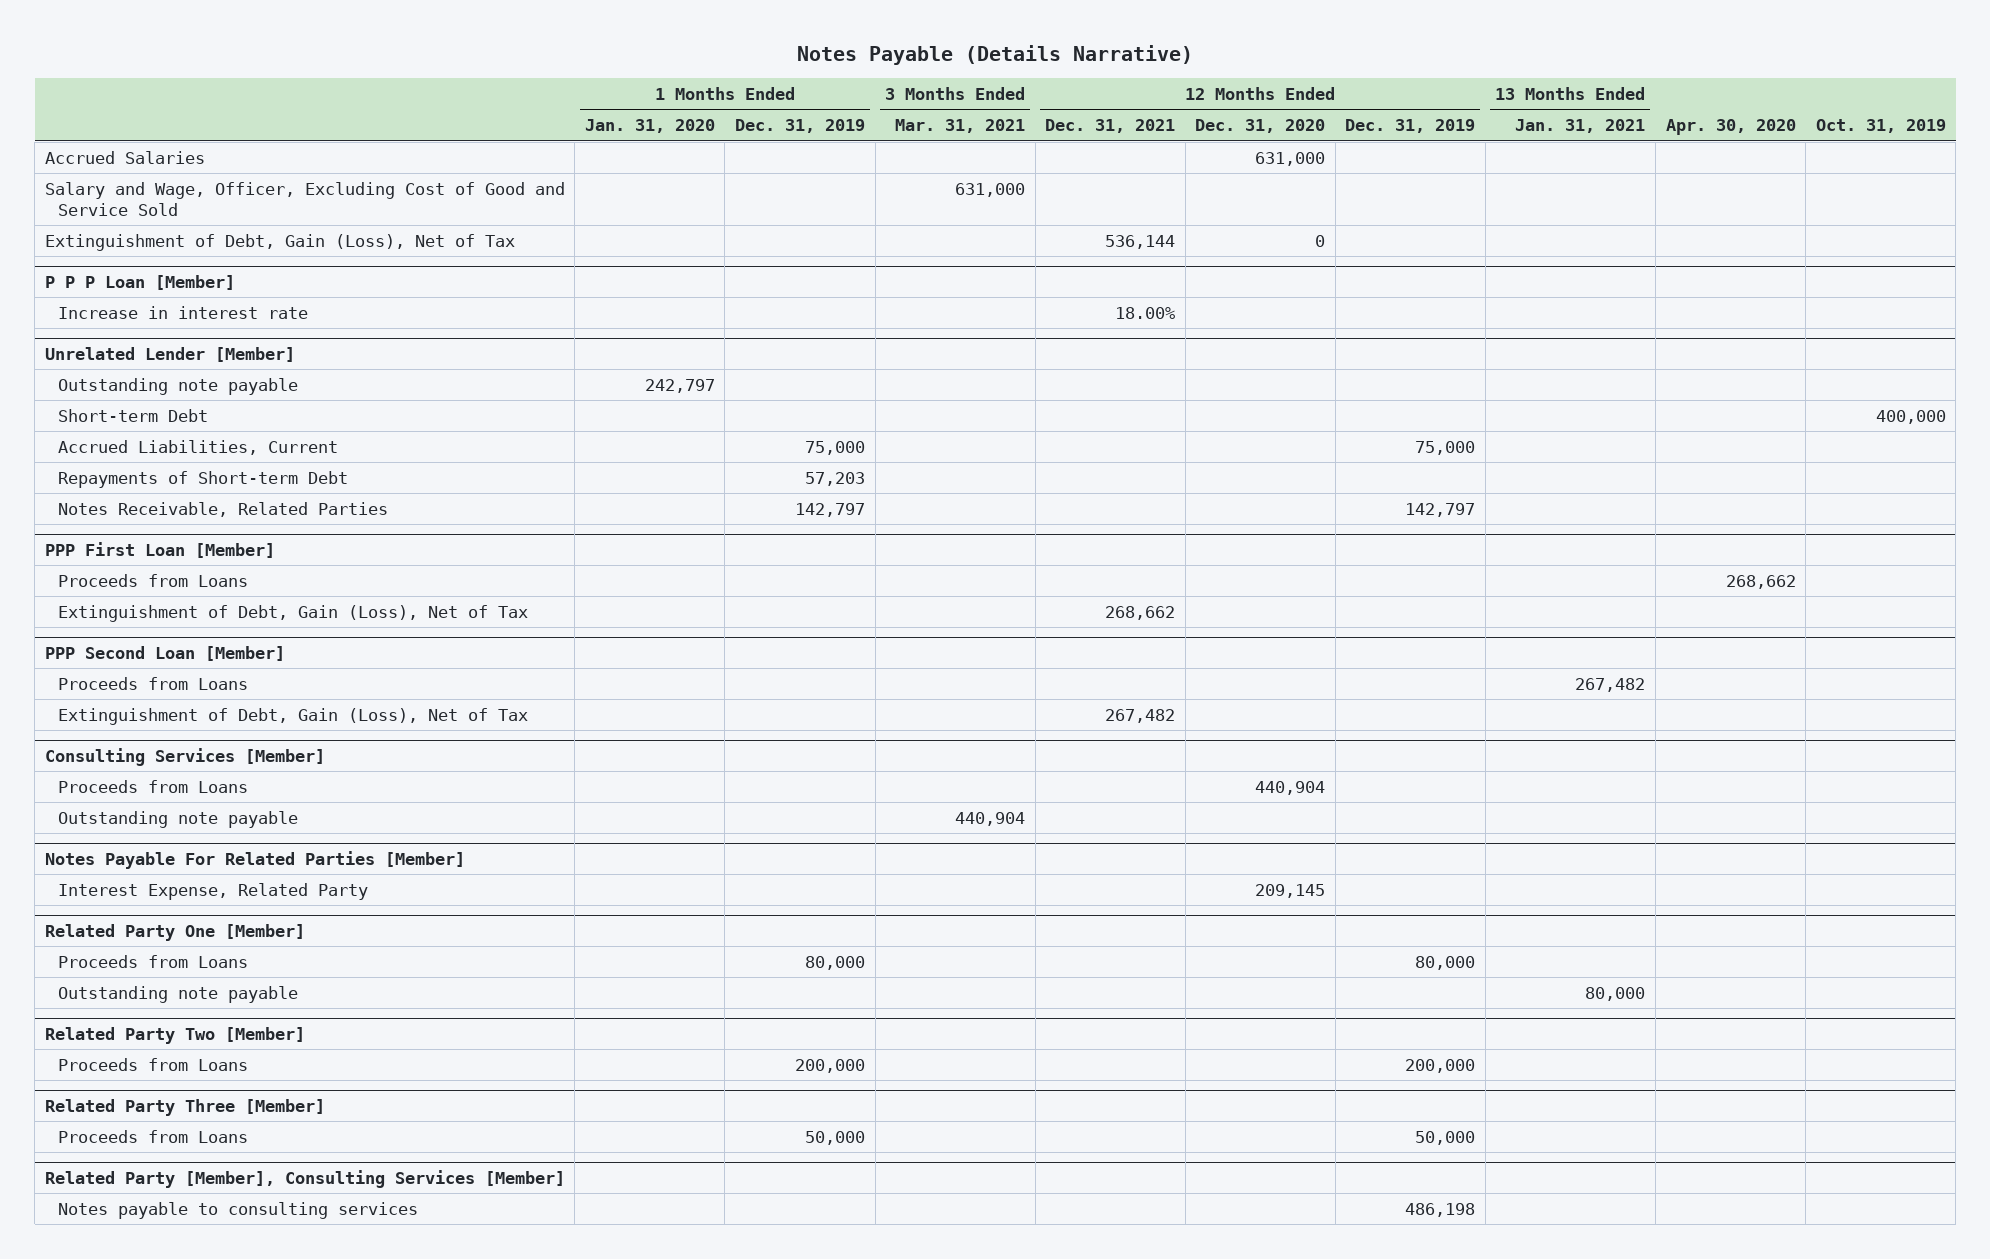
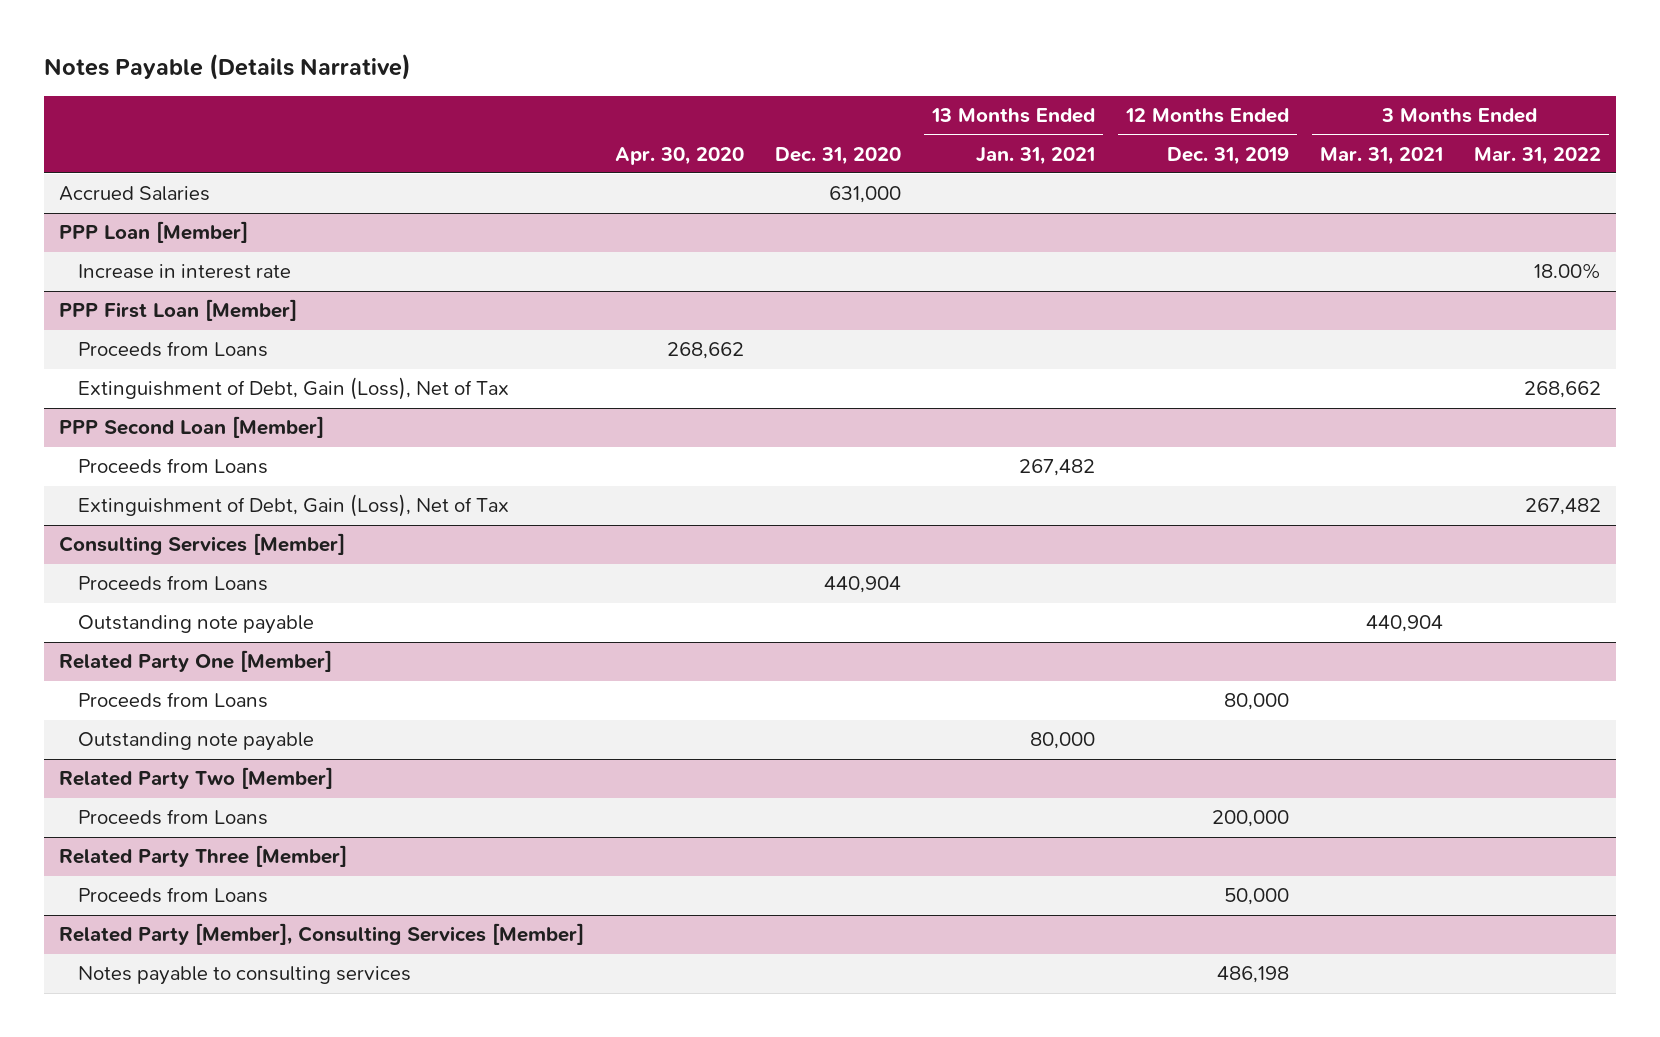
- | 1 Months Ended Jan. 31, 2020 | 1 Months Ended Dec. 31, 2019 | 3 Months Ended Mar. 31, 2021 | 12 Months Ended Dec. 31, 2021 | 12 Months Ended Dec. 31, 2020 | 12 Months Ended Dec. 31, 2019 | 13 Months Ended Jan. 31, 2021 | Apr. 30, 2020 | Oct. 31, 2019
+ | Apr. 30, 2020 | Dec. 31, 2020 | 13 Months Ended Jan. 31, 2021 | 12 Months Ended Dec. 31, 2019 | 3 Months Ended Mar. 31, 2021 | 3 Months Ended Mar. 31, 2022
- Salary and Wage, Officer, Excluding Cost of Good and Service Sold | | | 631,000 | | | | | |
- Extinguishment of Debt, Gain (Loss), Net of Tax | | | | 536,144 | 0 | | | |
- P P P Loan [Member]
+ PPP Loan [Member]
- Unrelated Lender [Member]
- Outstanding note payable | 242,797 | | | | | | | |
- Short-term Debt | | | | | | | | | 400,000
- Accrued Liabilities, Current | | 75,000 | | | | 75,000 | | |
- Repayments of Short-term Debt | | 57,203 | | | | | | |
- Notes Receivable, Related Parties | | 142,797 | | | | 142,797 | | |
- Notes Payable For Related Parties [Member]
- Interest Expense, Related Party | | | | | 209,145 | | | |

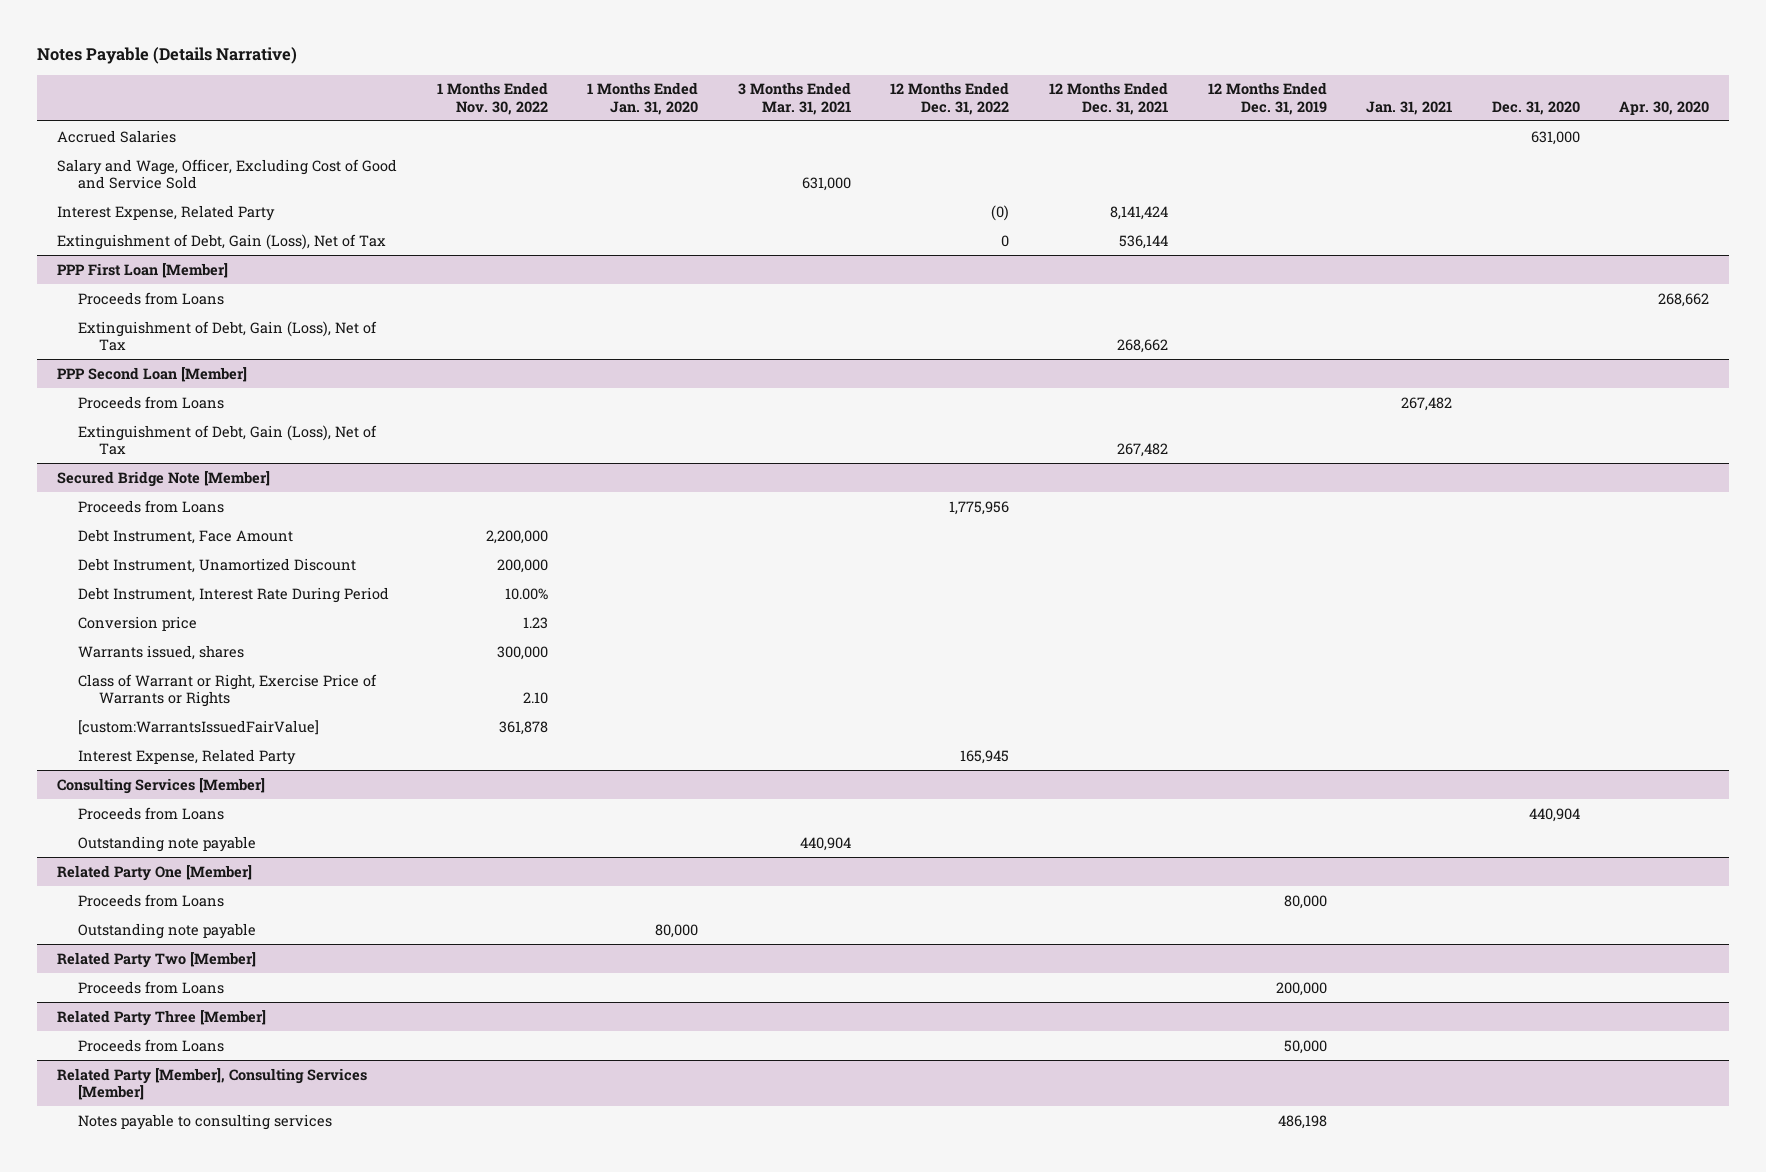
- | Apr. 30, 2020 | Dec. 31, 2020 | 13 Months Ended Jan. 31, 2021 | 12 Months Ended Dec. 31, 2019 | 3 Months Ended Mar. 31, 2021 | 3 Months Ended Mar. 31, 2022
+ | 1 Months Ended Nov. 30, 2022 | 1 Months Ended Jan. 31, 2020 | 3 Months Ended Mar. 31, 2021 | 12 Months Ended Dec. 31, 2022 | 12 Months Ended Dec. 31, 2021 | 12 Months Ended Dec. 31, 2019 | Jan. 31, 2021 | Dec. 31, 2020 | Apr. 30, 2020
- PPP Loan [Member]
- Increase in interest rate | | | | | | 18.00%
+ Salary and Wage, Officer, Excluding Cost of Good and Service Sold | | | 631,000 | | | | | |
+ Interest Expense, Related Party | | | | (0) | 8,141,424 | | | |
+ Extinguishment of Debt, Gain (Loss), Net of Tax | | | | 0 | 536,144 | | | |
+ Secured Bridge Note [Member]
+ Proceeds from Loans | | | | 1,775,956 | | | | |
+ Debt Instrument, Face Amount | 2,200,000 | | | | | | | |
+ Debt Instrument, Unamortized Discount | 200,000 | | | | | | | |
+ Debt Instrument, Interest Rate During Period | 10.00% | | | | | | | |
+ Conversion price | 1.23 | | | | | | | |
+ Warrants issued, shares | 300,000 | | | | | | | |
+ Class of Warrant or Right, Exercise Price of Warrants or Rights | 2.10 | | | | | | | |
+ [custom:WarrantsIssuedFairValue] | 361,878 | | | | | | | |
+ Interest Expense, Related Party | | | | 165,945 | | | | |

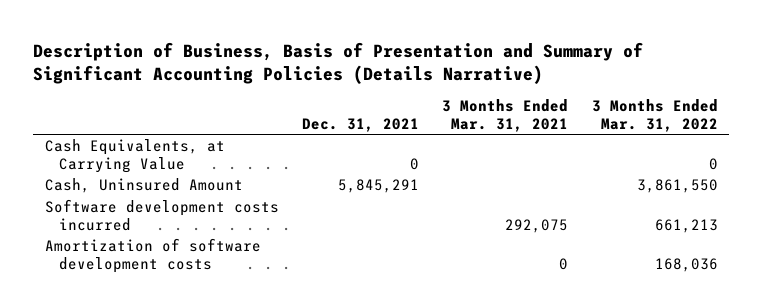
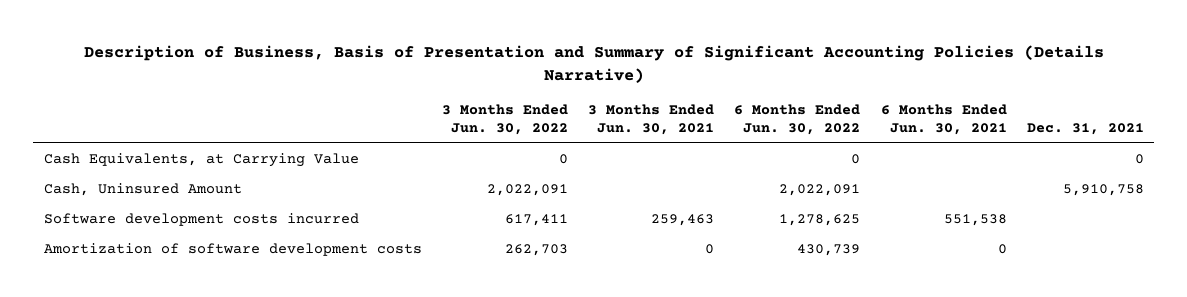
- | Dec. 31, 2021 | 3 Months Ended Mar. 31, 2021 | 3 Months Ended Mar. 31, 2022
+ | 3 Months Ended Jun. 30, 2022 | 3 Months Ended Jun. 30, 2021 | 6 Months Ended Jun. 30, 2022 | 6 Months Ended Jun. 30, 2021 | Dec. 31, 2021
- Cash, Uninsured Amount | 5,845,291 | | 3,861,550
+ Cash, Uninsured Amount | 2,022,091 | | 2,022,091 | | 5,910,758

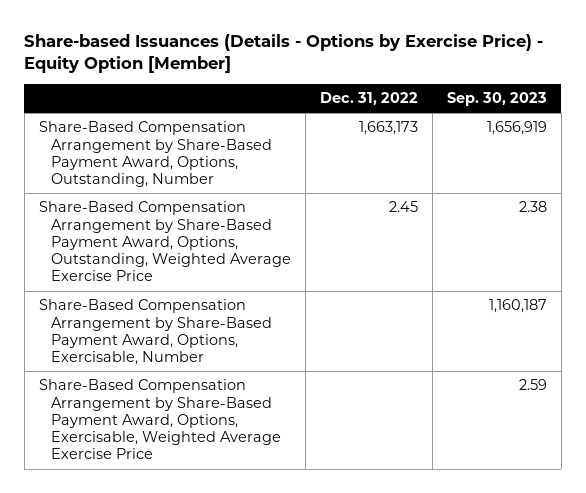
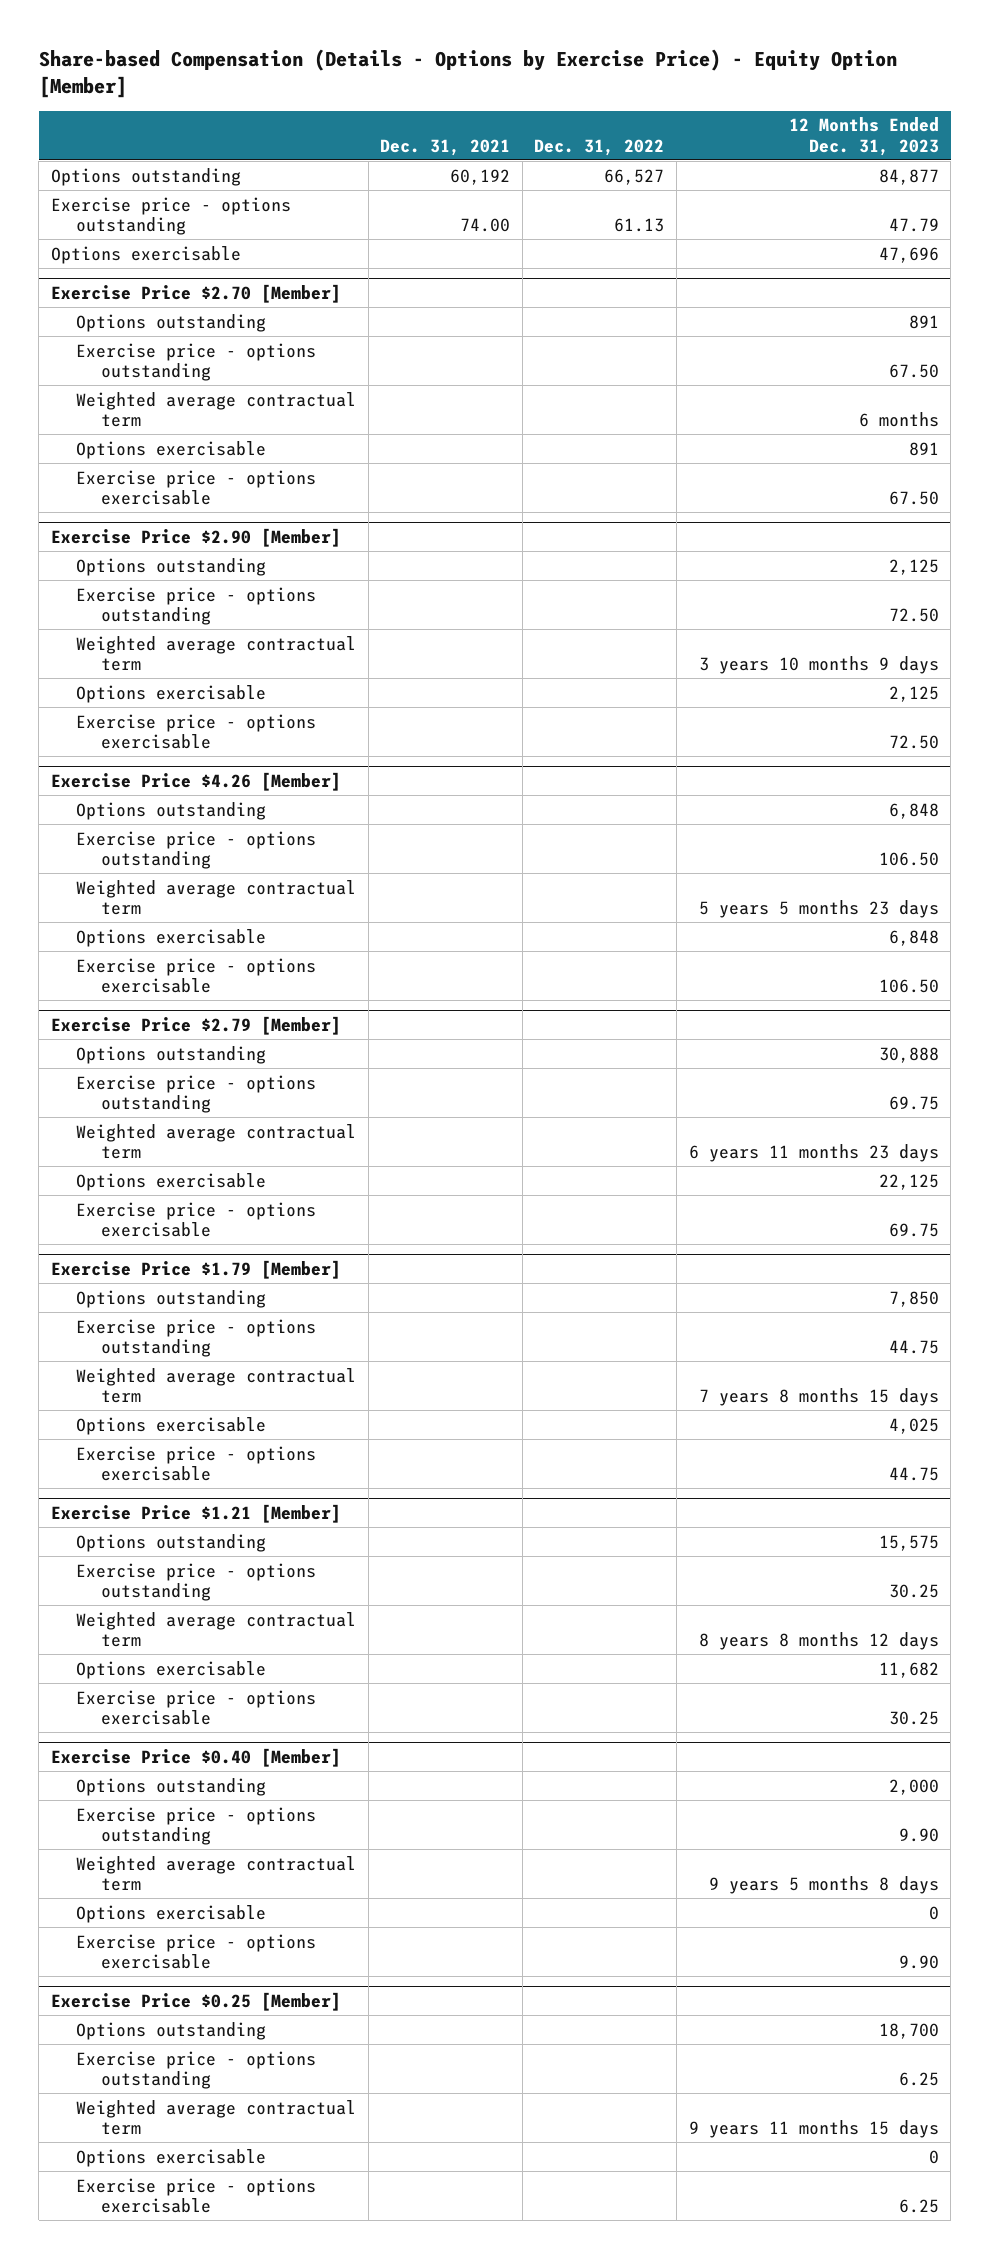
- Share-based Issuances (Details - Options by Exercise Price) - Equity Option [Member]
+ Share-based Compensation (Details - Options by Exercise Price) - Equity Option [Member]
- | Dec. 31, 2022 | Sep. 30, 2023
+ | Dec. 31, 2021 | Dec. 31, 2022 | 12 Months Ended Dec. 31, 2023
- Share-Based Compensation Arrangement by Share-Based Payment Award, Options, Outstanding, Number | 1,663,173 | 1,656,919
- Share-Based Compensation Arrangement by Share-Based Payment Award, Options, Outstanding, Weighted Average Exercise Price | 2.45 | 2.38
- Share-Based Compensation Arrangement by Share-Based Payment Award, Options, Exercisable, Number | | 1,160,187
- Share-Based Compensation Arrangement by Share-Based Payment Award, Options, Exercisable, Weighted Average Exercise Price | | 2.59
+ Options outstanding | 60,192 | 66,527 | 84,877
+ Exercise price - options outstanding | 74.00 | 61.13 | 47.79
+ Options exercisable | | | 47,696
+ Exercise Price $2.70 [Member]
+ Options outstanding | | | 891
+ Exercise price - options outstanding | | | 67.50
+ Weighted average contractual term | | | 6 months
+ Options exercisable | | | 891
+ Exercise price - options exercisable | | | 67.50
+ Exercise Price $2.90 [Member]
+ Options outstanding | | | 2,125
+ Exercise price - options outstanding | | | 72.50
+ Weighted average contractual term | | | 3 years 10 months 9 days
+ Options exercisable | | | 2,125
+ Exercise price - options exercisable | | | 72.50
+ Exercise Price $4.26 [Member]
+ Options outstanding | | | 6,848
+ Exercise price - options outstanding | | | 106.50
+ Weighted average contractual term | | | 5 years 5 months 23 days
+ Options exercisable | | | 6,848
+ Exercise price - options exercisable | | | 106.50
+ Exercise Price $2.79 [Member]
+ Options outstanding | | | 30,888
+ Exercise price - options outstanding | | | 69.75
+ Weighted average contractual term | | | 6 years 11 months 23 days
+ Options exercisable | | | 22,125
+ Exercise price - options exercisable | | | 69.75
+ Exercise Price $1.79 [Member]
+ Options outstanding | | | 7,850
+ Exercise price - options outstanding | | | 44.75
+ Weighted average contractual term | | | 7 years 8 months 15 days
+ Options exercisable | | | 4,025
+ Exercise price - options exercisable | | | 44.75
+ Exercise Price $1.21 [Member]
+ Options outstanding | | | 15,575
+ Exercise price - options outstanding | | | 30.25
+ Weighted average contractual term | | | 8 years 8 months 12 days
+ Options exercisable | | | 11,682
+ Exercise price - options exercisable | | | 30.25
+ Exercise Price $0.40 [Member]
+ Options outstanding | | | 2,000
+ Exercise price - options outstanding | | | 9.90
+ Weighted average contractual term | | | 9 years 5 months 8 days
+ Options exercisable | | | 0
+ Exercise price - options exercisable | | | 9.90
+ Exercise Price $0.25 [Member]
+ Options outstanding | | | 18,700
+ Exercise price - options outstanding | | | 6.25
+ Weighted average contractual term | | | 9 years 11 months 15 days
+ Options exercisable | | | 0
+ Exercise price - options exercisable | | | 6.25

